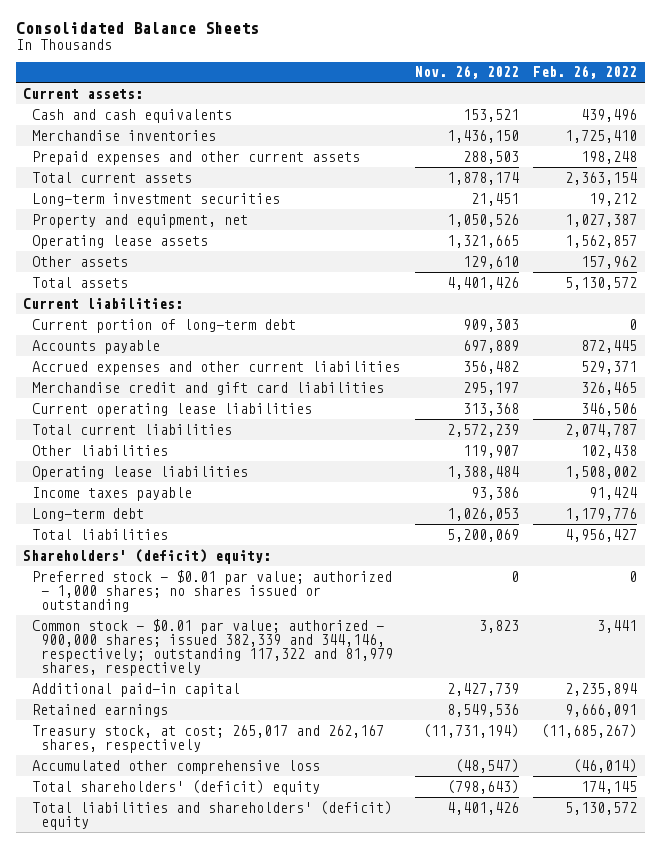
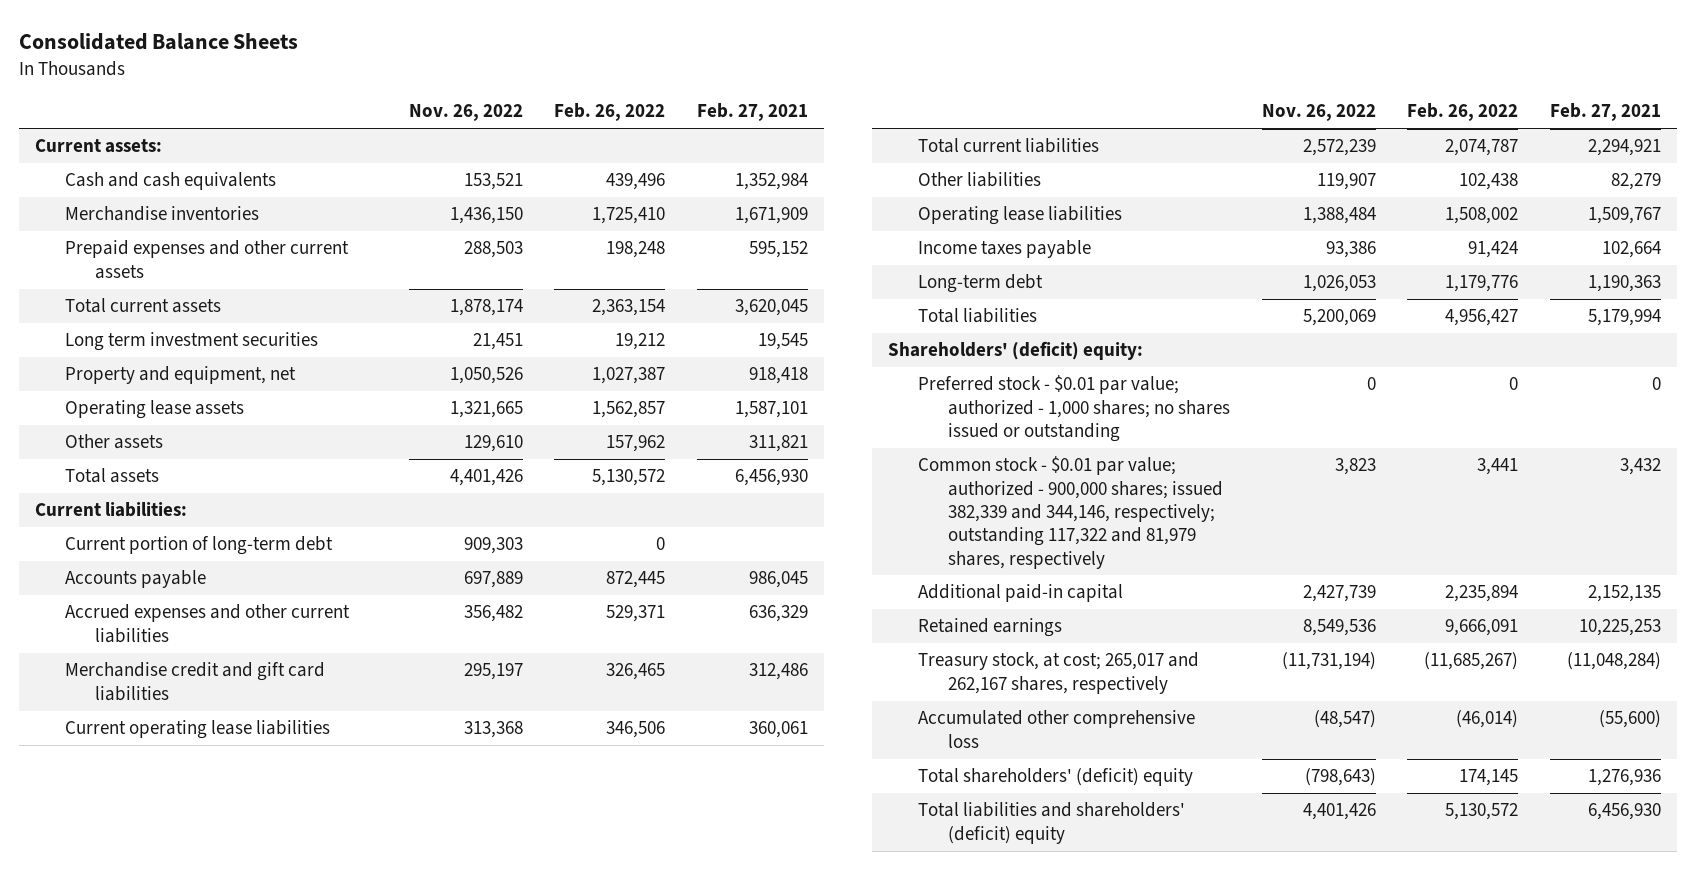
- | Nov. 26, 2022 | Feb. 26, 2022
+ | Nov. 26, 2022 | Feb. 26, 2022 | Feb. 27, 2021
- Long-term investment securities | 21,451 | 19,212
+ Long term investment securities | 21,451 | 19,212 | 19,545

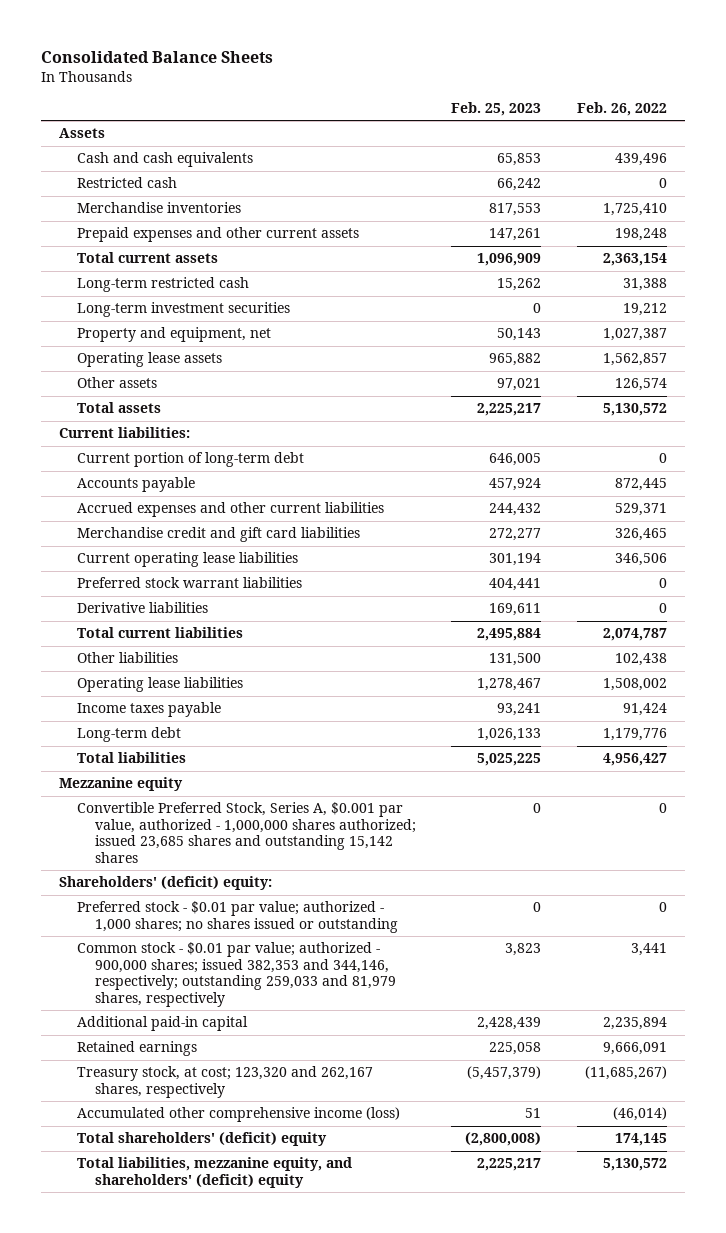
- | Nov. 26, 2022 | Feb. 26, 2022 | Feb. 27, 2021
+ | Feb. 25, 2023 | Feb. 26, 2022
- Current assets:
+ Assets
+ Restricted cash | 66,242 | 0
- Long term investment securities | 21,451 | 19,212 | 19,545
+ Long-term restricted cash | 15,262 | 31,388
+ Long-term investment securities | 0 | 19,212
- Other assets | 129,610 | 157,962 | 311,821
+ Other assets | 97,021 | 126,574
+ Preferred stock warrant liabilities | 404,441 | 0
+ Derivative liabilities | 169,611 | 0
+ Mezzanine equity
+ Convertible Preferred Stock, Series A, $0.001 par value, authorized - 1,000,000 shares authorized; issued 23,685 shares and outstanding 15,142 shares | 0 | 0
- Common stock - $0.01 par value; authorized - 900,000 shares; issued 382,339 and 344,146, respectively; outstanding 117,322 and 81,979 shares, respectively | 3,823 | 3,441 | 3,432
+ Common stock - $0.01 par value; authorized - 900,000 shares; issued 382,353 and 344,146, respectively; outstanding 259,033 and 81,979 shares, respectively | 3,823 | 3,441
- Treasury stock, at cost; 265,017 and 262,167 shares, respectively | (11,731,194) | (11,685,267) | (11,048,284)
- Accumulated other comprehensive loss | (48,547) | (46,014) | (55,600)
+ Treasury stock, at cost; 123,320 and 262,167 shares, respectively | (5,457,379) | (11,685,267)
+ Accumulated other comprehensive income (loss) | 51 | (46,014)
- Total liabilities and shareholders' (deficit) equity | 4,401,426 | 5,130,572 | 6,456,930
+ Total liabilities, mezzanine equity, and shareholders' (deficit) equity | 2,225,217 | 5,130,572

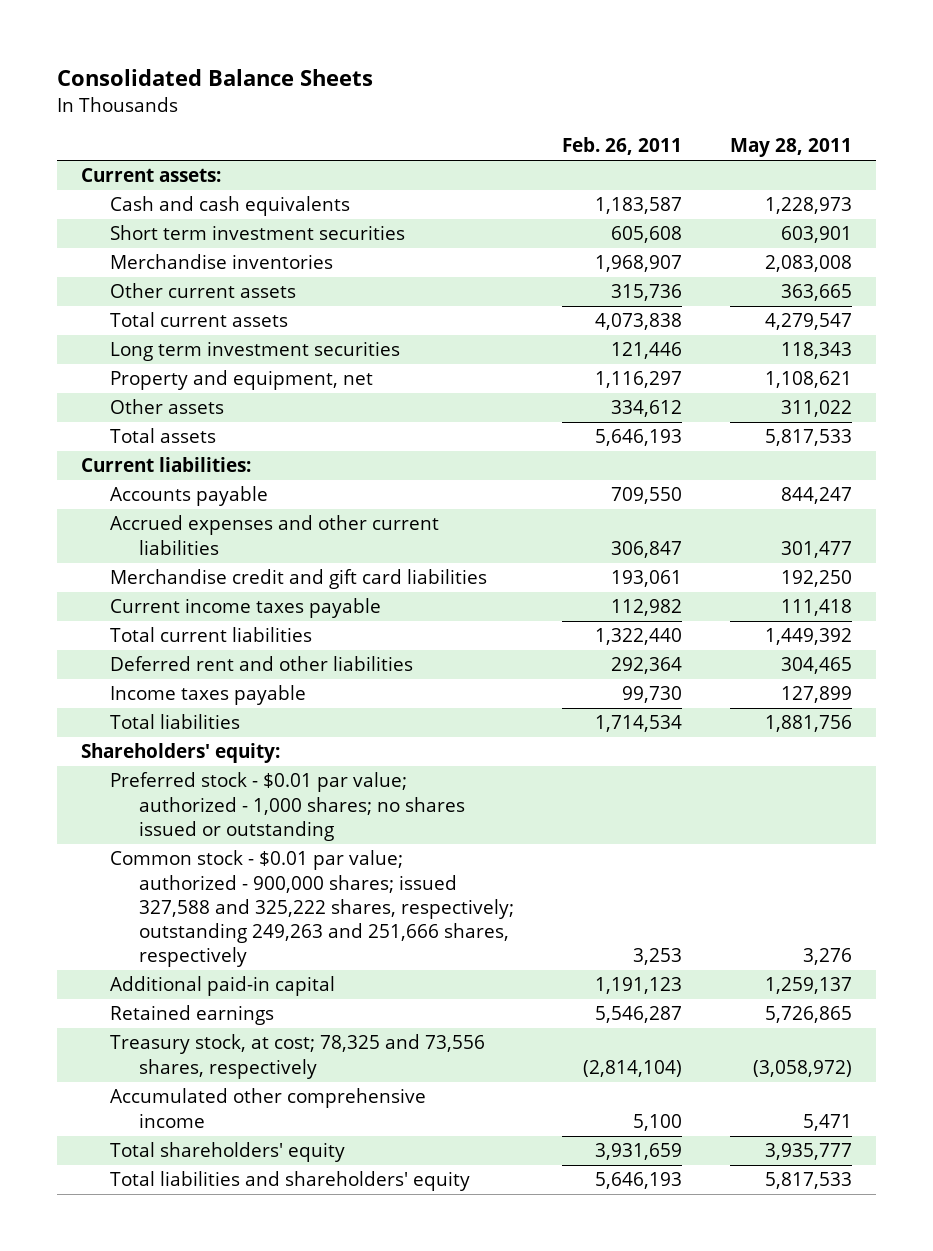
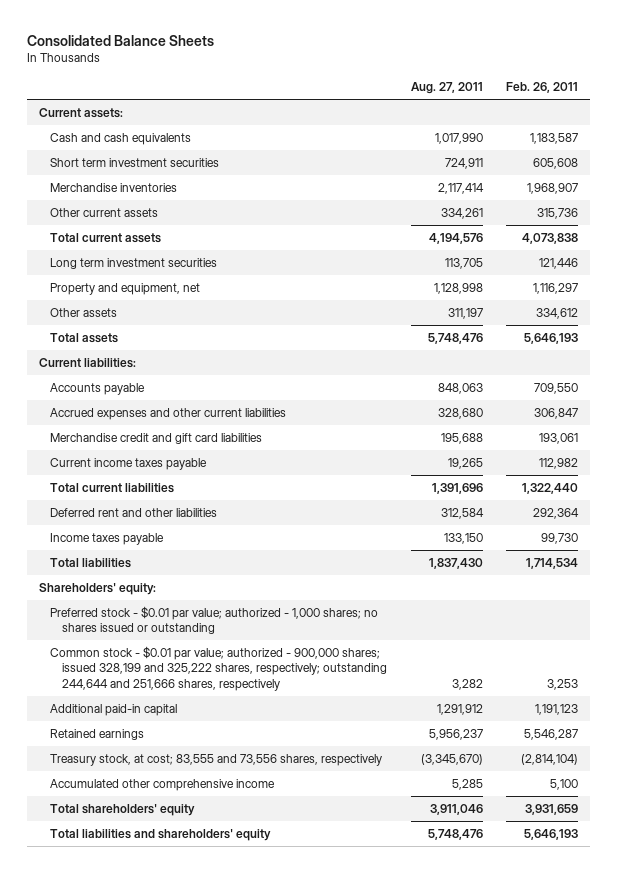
- | Feb. 26, 2011 | May 28, 2011
+ | Aug. 27, 2011 | Feb. 26, 2011
- Common stock - $0.01 par value; authorized - 900,000 shares; issued 327,588 and 325,222 shares, respectively; outstanding 249,263 and 251,666 shares, respectively | 3,253 | 3,276
+ Common stock - $0.01 par value; authorized - 900,000 shares; issued 328,199 and 325,222 shares, respectively; outstanding 244,644 and 251,666 shares, respectively | 3,282 | 3,253
- Treasury stock, at cost; 78,325 and 73,556 shares, respectively | (2,814,104) | (3,058,972)
+ Treasury stock, at cost; 83,555 and 73,556 shares, respectively | (3,345,670) | (2,814,104)

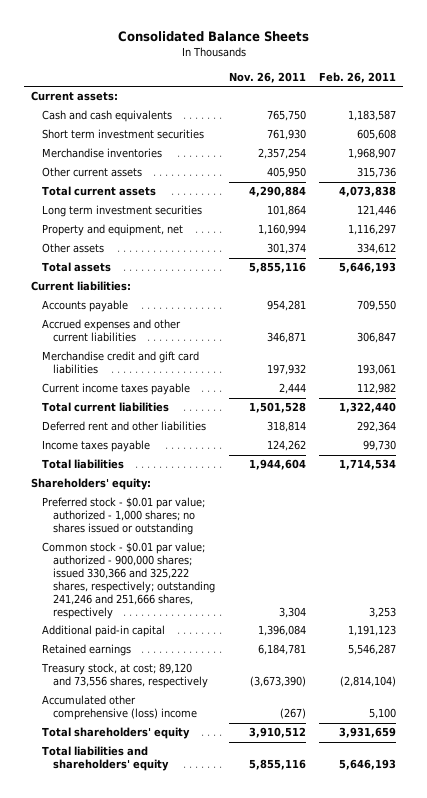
- | Aug. 27, 2011 | Feb. 26, 2011
+ | Nov. 26, 2011 | Feb. 26, 2011
- Common stock - $0.01 par value; authorized - 900,000 shares; issued 328,199 and 325,222 shares, respectively; outstanding 244,644 and 251,666 shares, respectively | 3,282 | 3,253
+ Common stock - $0.01 par value; authorized - 900,000 shares; issued 330,366 and 325,222 shares, respectively; outstanding 241,246 and 251,666 shares, respectively | 3,304 | 3,253
- Treasury stock, at cost; 83,555 and 73,556 shares, respectively | (3,345,670) | (2,814,104)
- Accumulated other comprehensive income | 5,285 | 5,100
+ Treasury stock, at cost; 89,120 and 73,556 shares, respectively | (3,673,390) | (2,814,104)
+ Accumulated other comprehensive (loss) income | (267) | 5,100

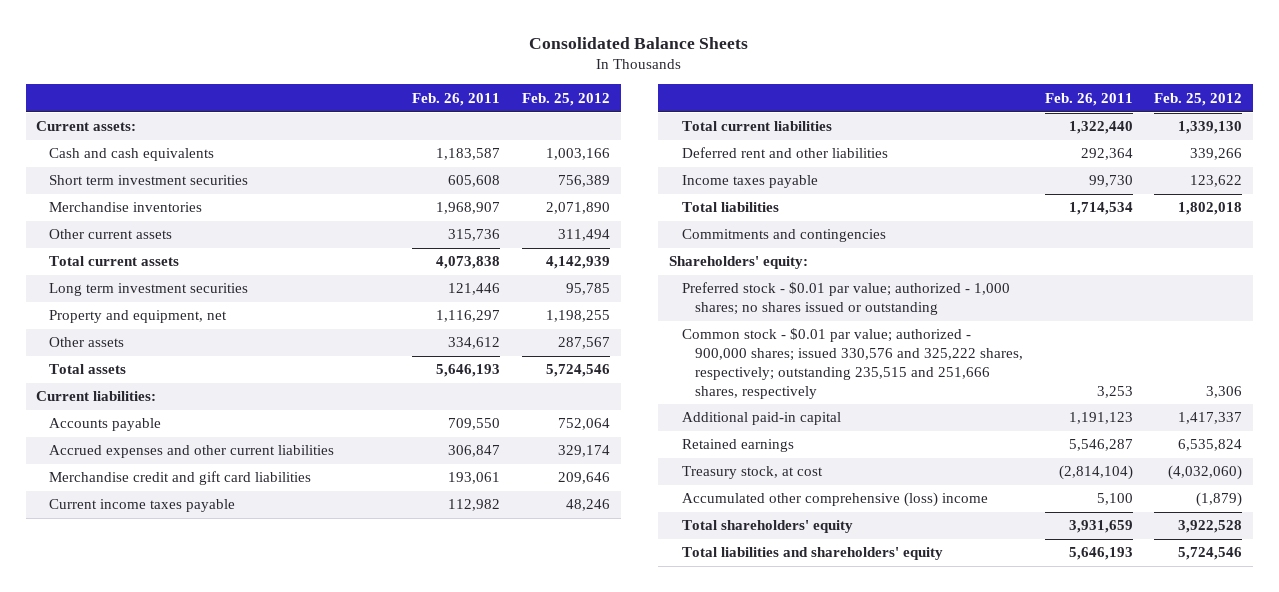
- | Nov. 26, 2011 | Feb. 26, 2011
+ | Feb. 26, 2011 | Feb. 25, 2012
+ Commitments and contingencies
- Common stock - $0.01 par value; authorized - 900,000 shares; issued 330,366 and 325,222 shares, respectively; outstanding 241,246 and 251,666 shares, respectively | 3,304 | 3,253
+ Common stock - $0.01 par value; authorized - 900,000 shares; issued 330,576 and 325,222 shares, respectively; outstanding 235,515 and 251,666 shares, respectively | 3,253 | 3,306
- Treasury stock, at cost; 89,120 and 73,556 shares, respectively | (3,673,390) | (2,814,104)
+ Treasury stock, at cost | (2,814,104) | (4,032,060)

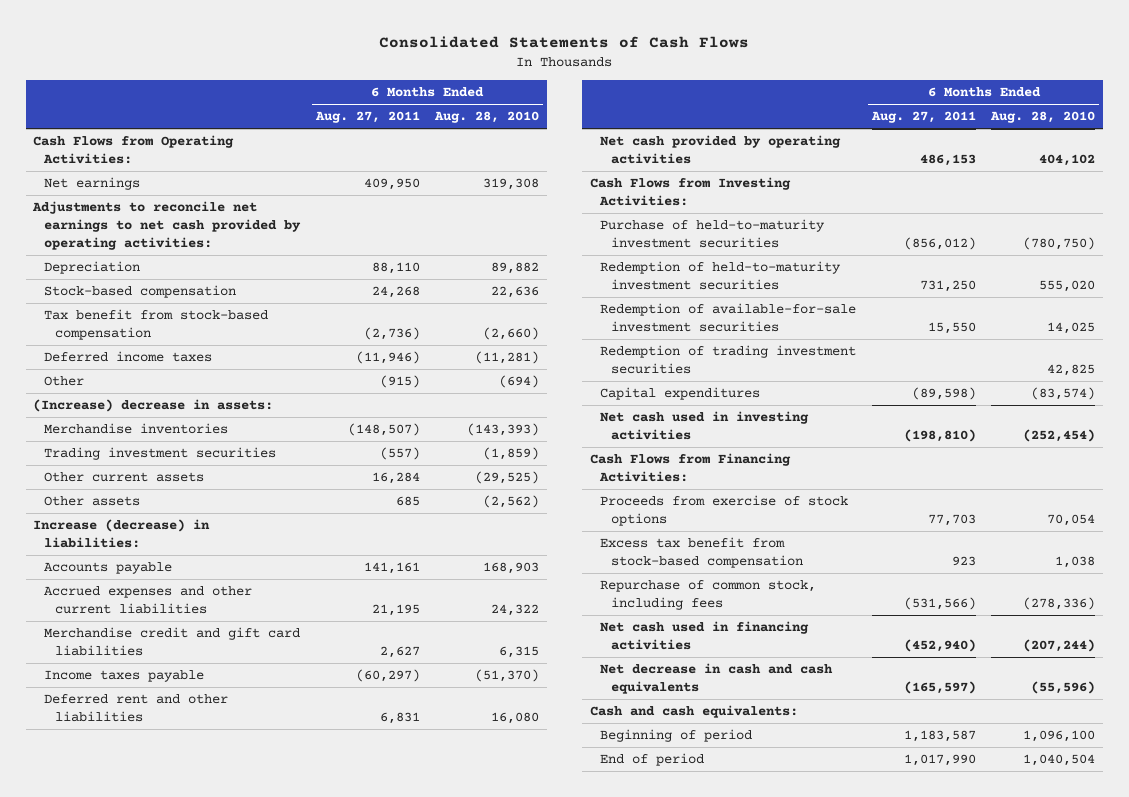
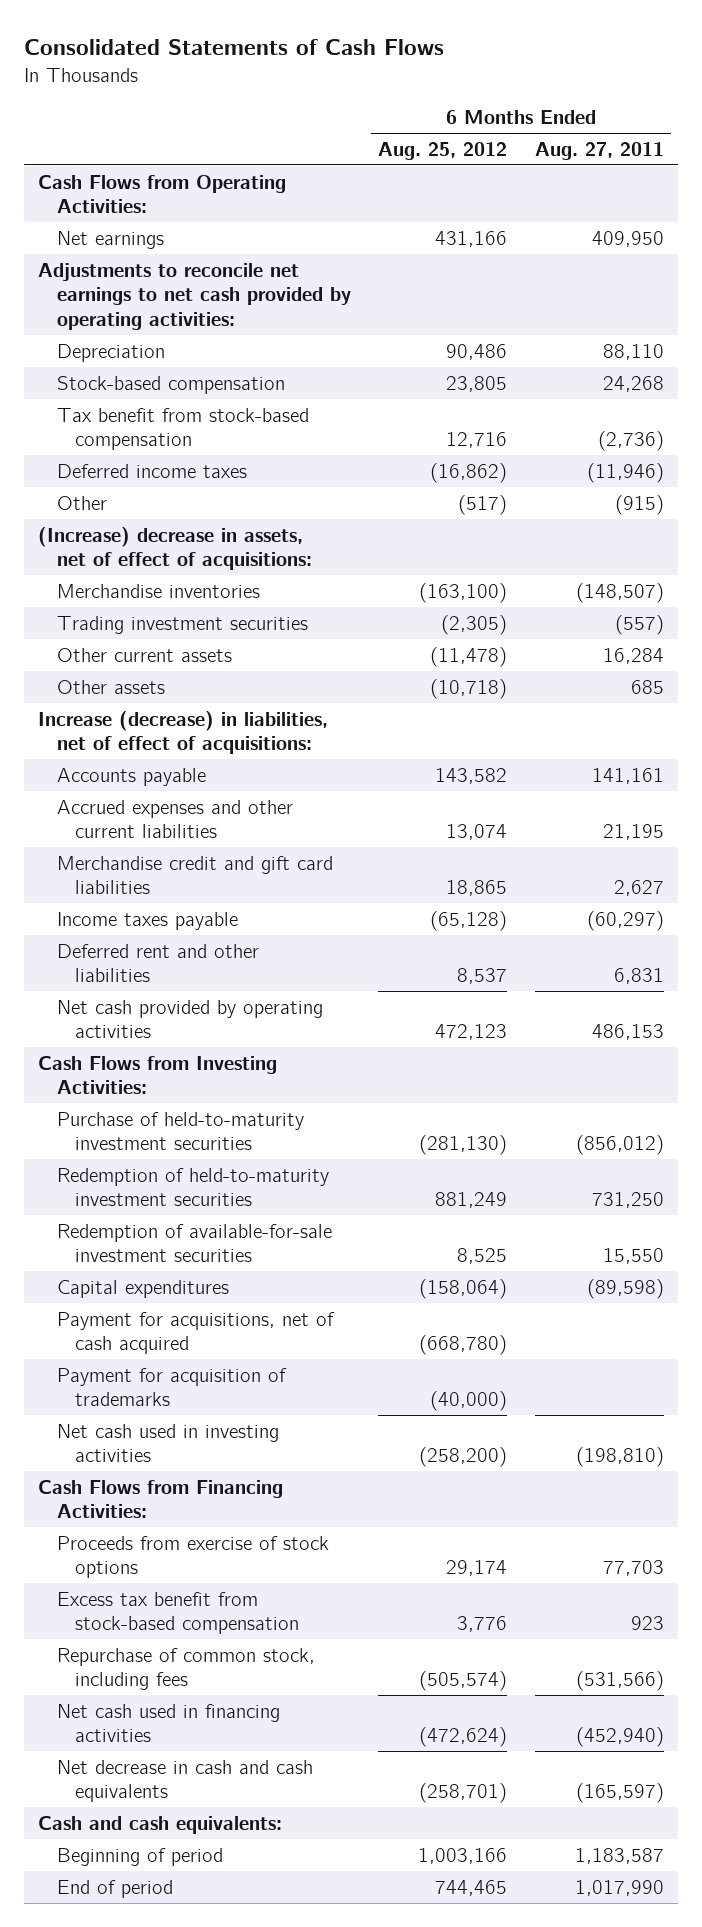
- | 6 Months Ended Aug. 27, 2011 | 6 Months Ended Aug. 28, 2010
+ | 6 Months Ended Aug. 25, 2012 | 6 Months Ended Aug. 27, 2011
- (Increase) decrease in assets:
+ (Increase) decrease in assets, net of effect of acquisitions:
- Increase (decrease) in liabilities:
+ Increase (decrease) in liabilities, net of effect of acquisitions:
- Redemption of trading investment securities | | 42,825
+ Payment for acquisitions, net of cash acquired | (668,780) |
+ Payment for acquisition of trademarks | (40,000) |

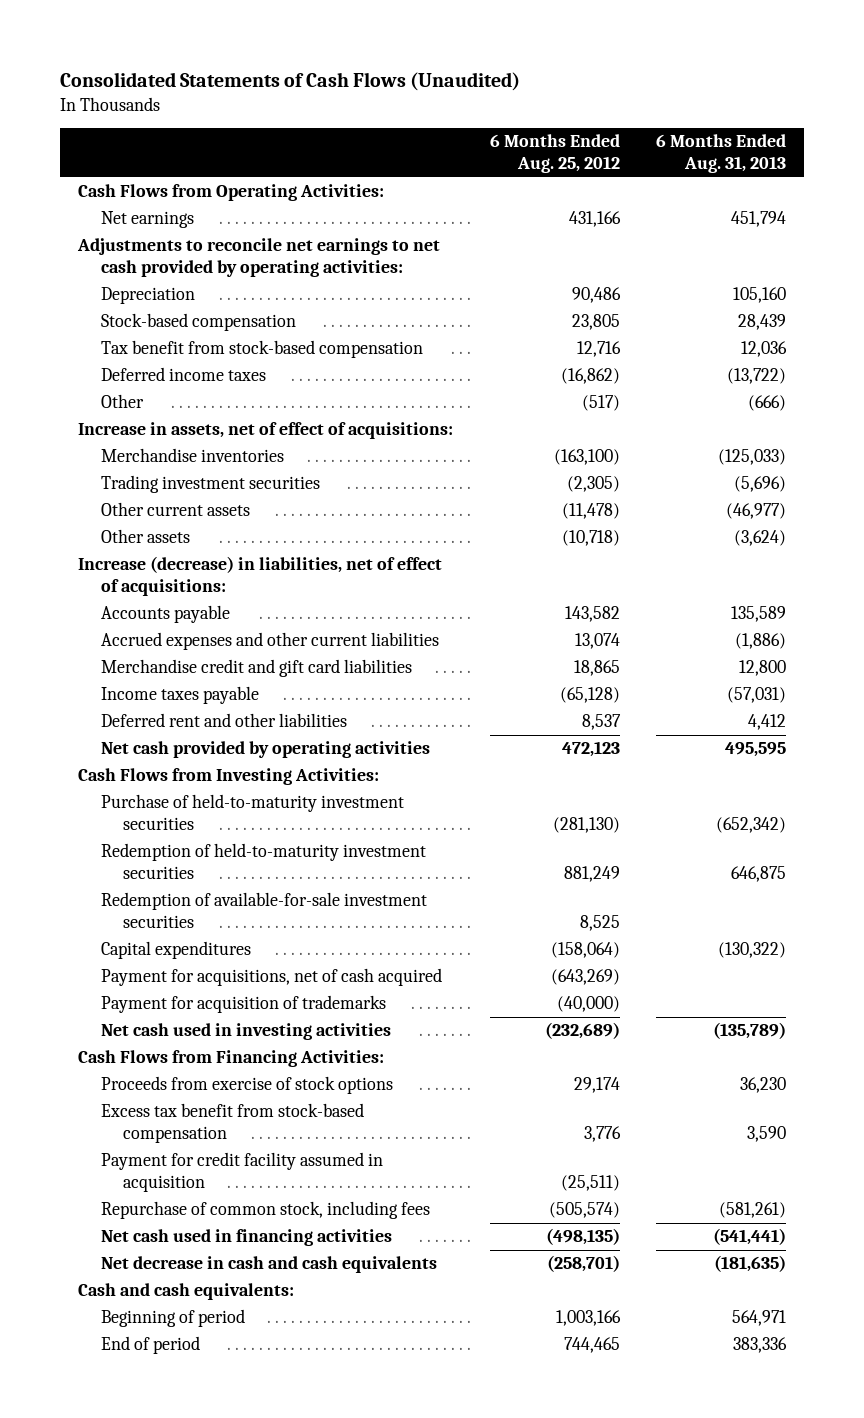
- Consolidated Statements of Cash Flows
+ Consolidated Statements of Cash Flows (Unaudited)
- | 6 Months Ended Aug. 25, 2012 | 6 Months Ended Aug. 27, 2011
+ | 6 Months Ended Aug. 25, 2012 | 6 Months Ended Aug. 31, 2013
- (Increase) decrease in assets, net of effect of acquisitions:
+ Increase in assets, net of effect of acquisitions:
- Payment for acquisitions, net of cash acquired | (668,780) |
+ Payment for acquisitions, net of cash acquired | (643,269) |
- Net cash used in investing activities | (258,200) | (198,810)
+ Net cash used in investing activities | (232,689) | (135,789)
+ Payment for credit facility assumed in acquisition | (25,511) |
- Net cash used in financing activities | (472,624) | (452,940)
+ Net cash used in financing activities | (498,135) | (541,441)

